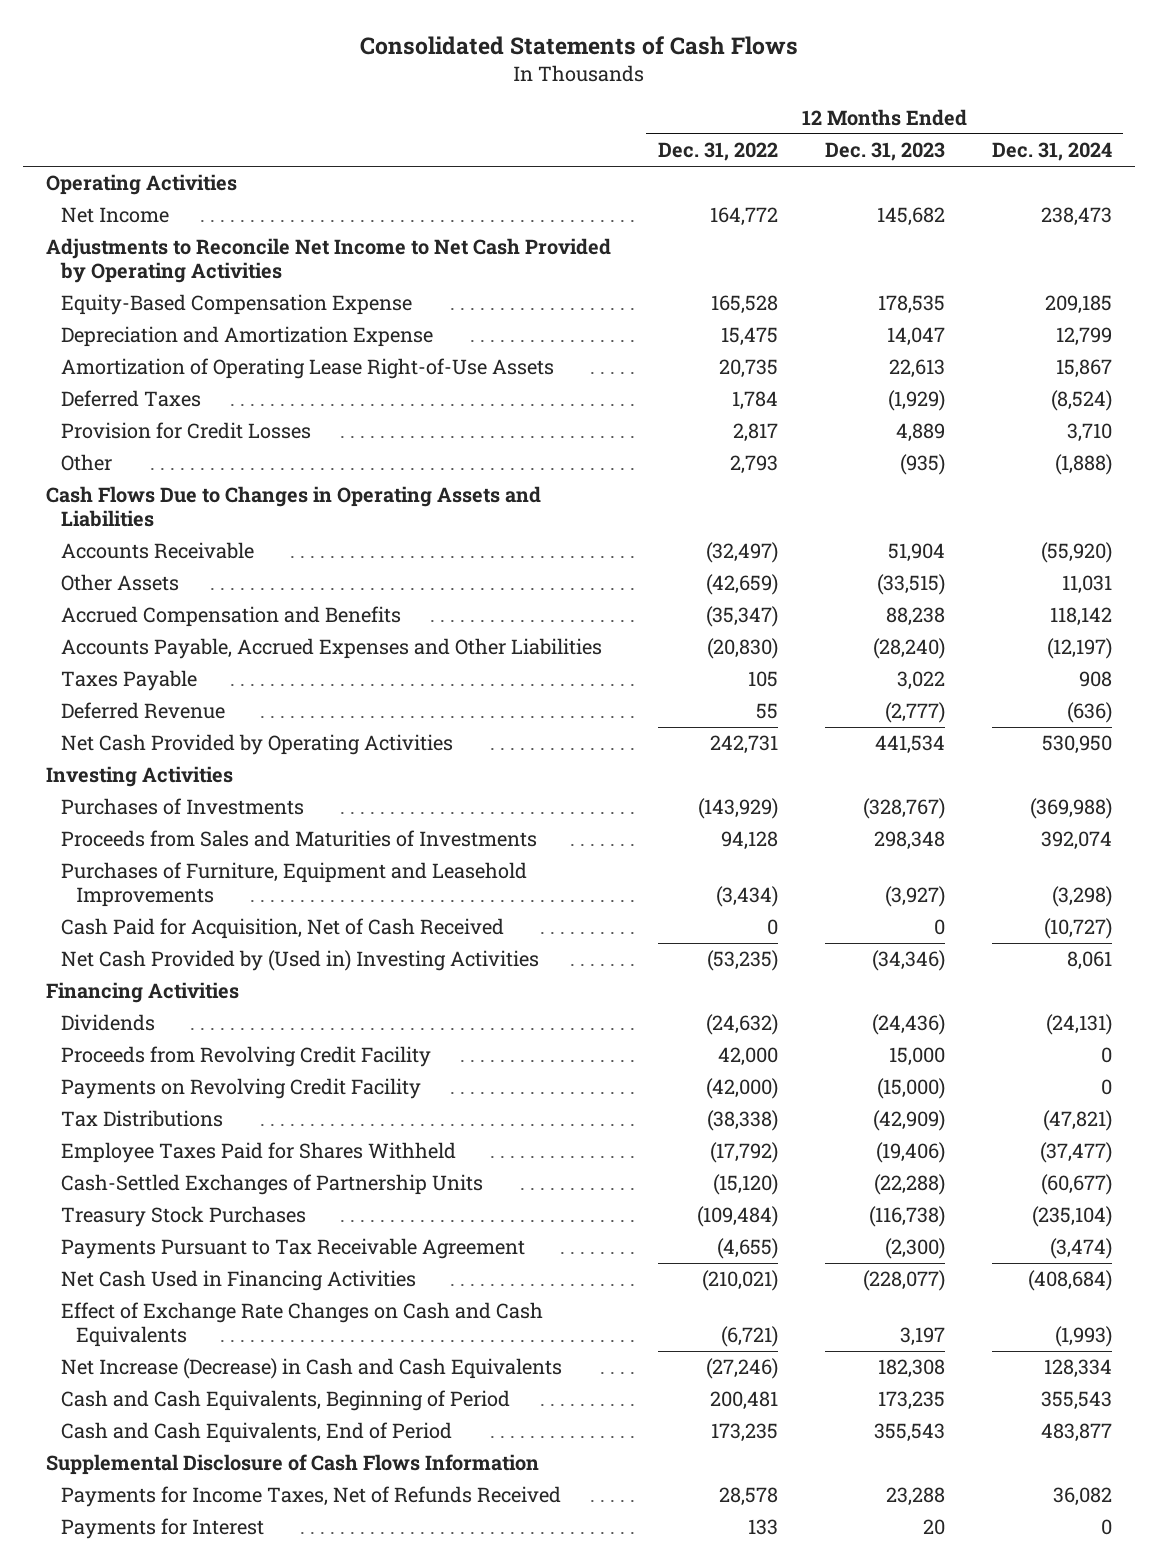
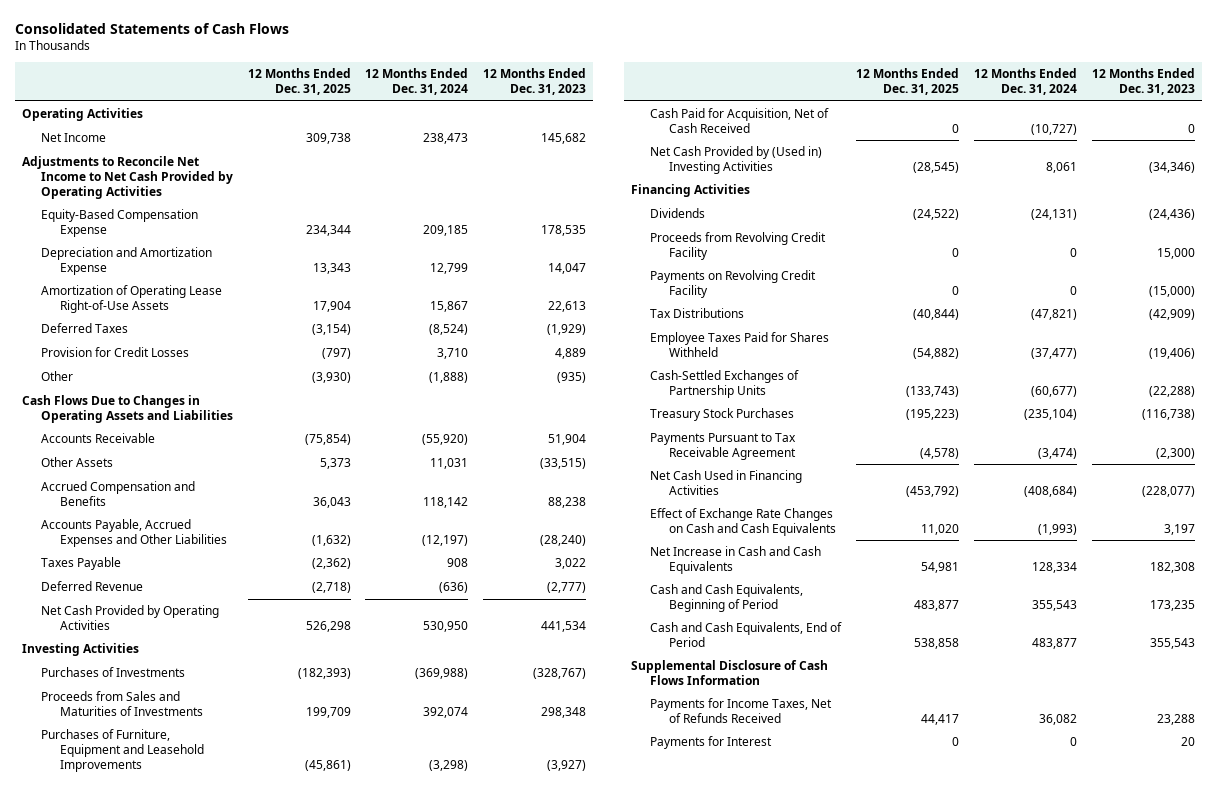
- | 12 Months Ended Dec. 31, 2022 | 12 Months Ended Dec. 31, 2023 | 12 Months Ended Dec. 31, 2024
+ | 12 Months Ended Dec. 31, 2025 | 12 Months Ended Dec. 31, 2024 | 12 Months Ended Dec. 31, 2023
- Net Increase (Decrease) in Cash and Cash Equivalents | (27,246) | 182,308 | 128,334
+ Net Increase in Cash and Cash Equivalents | 54,981 | 128,334 | 182,308

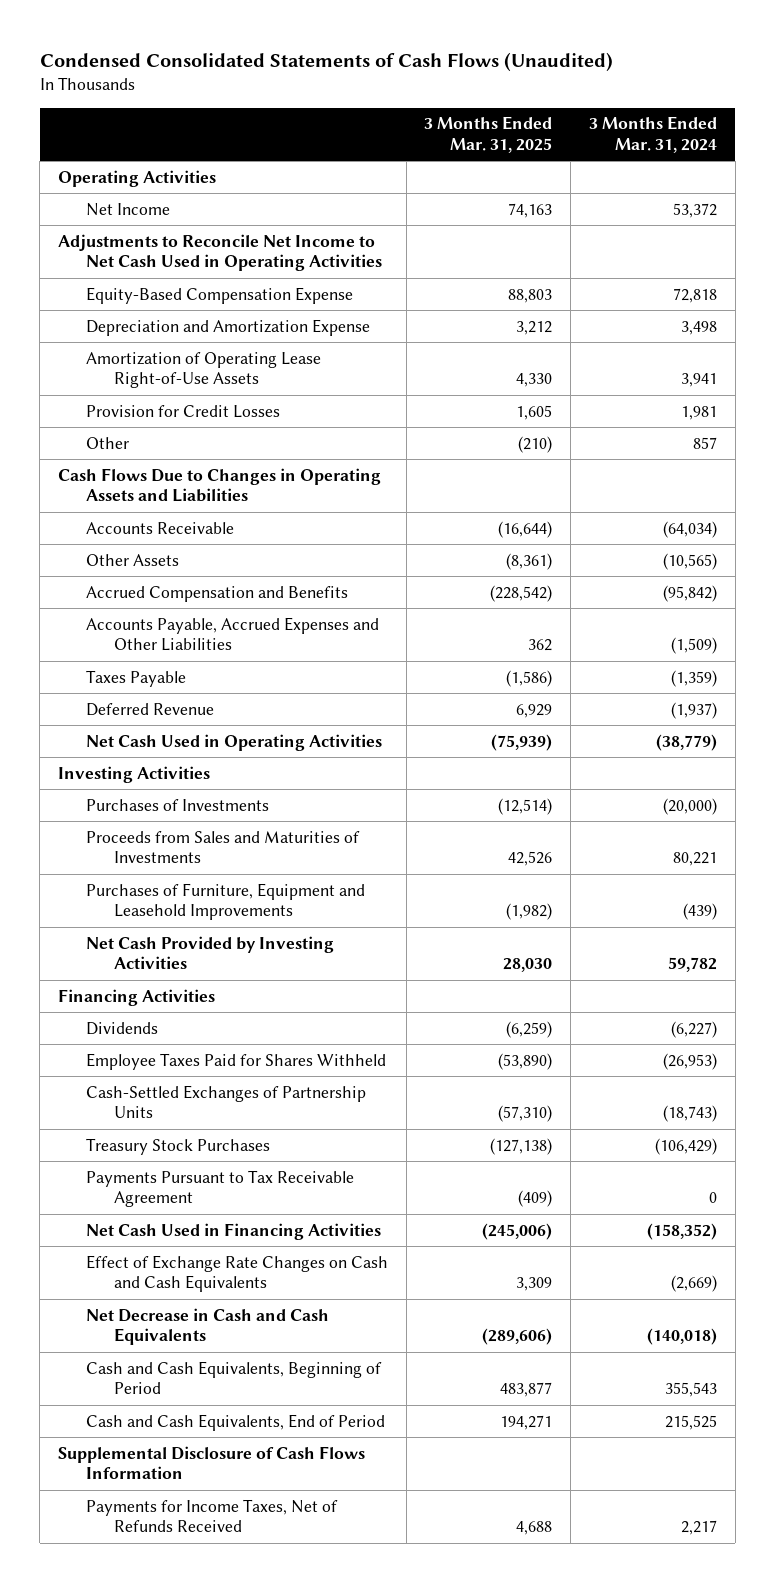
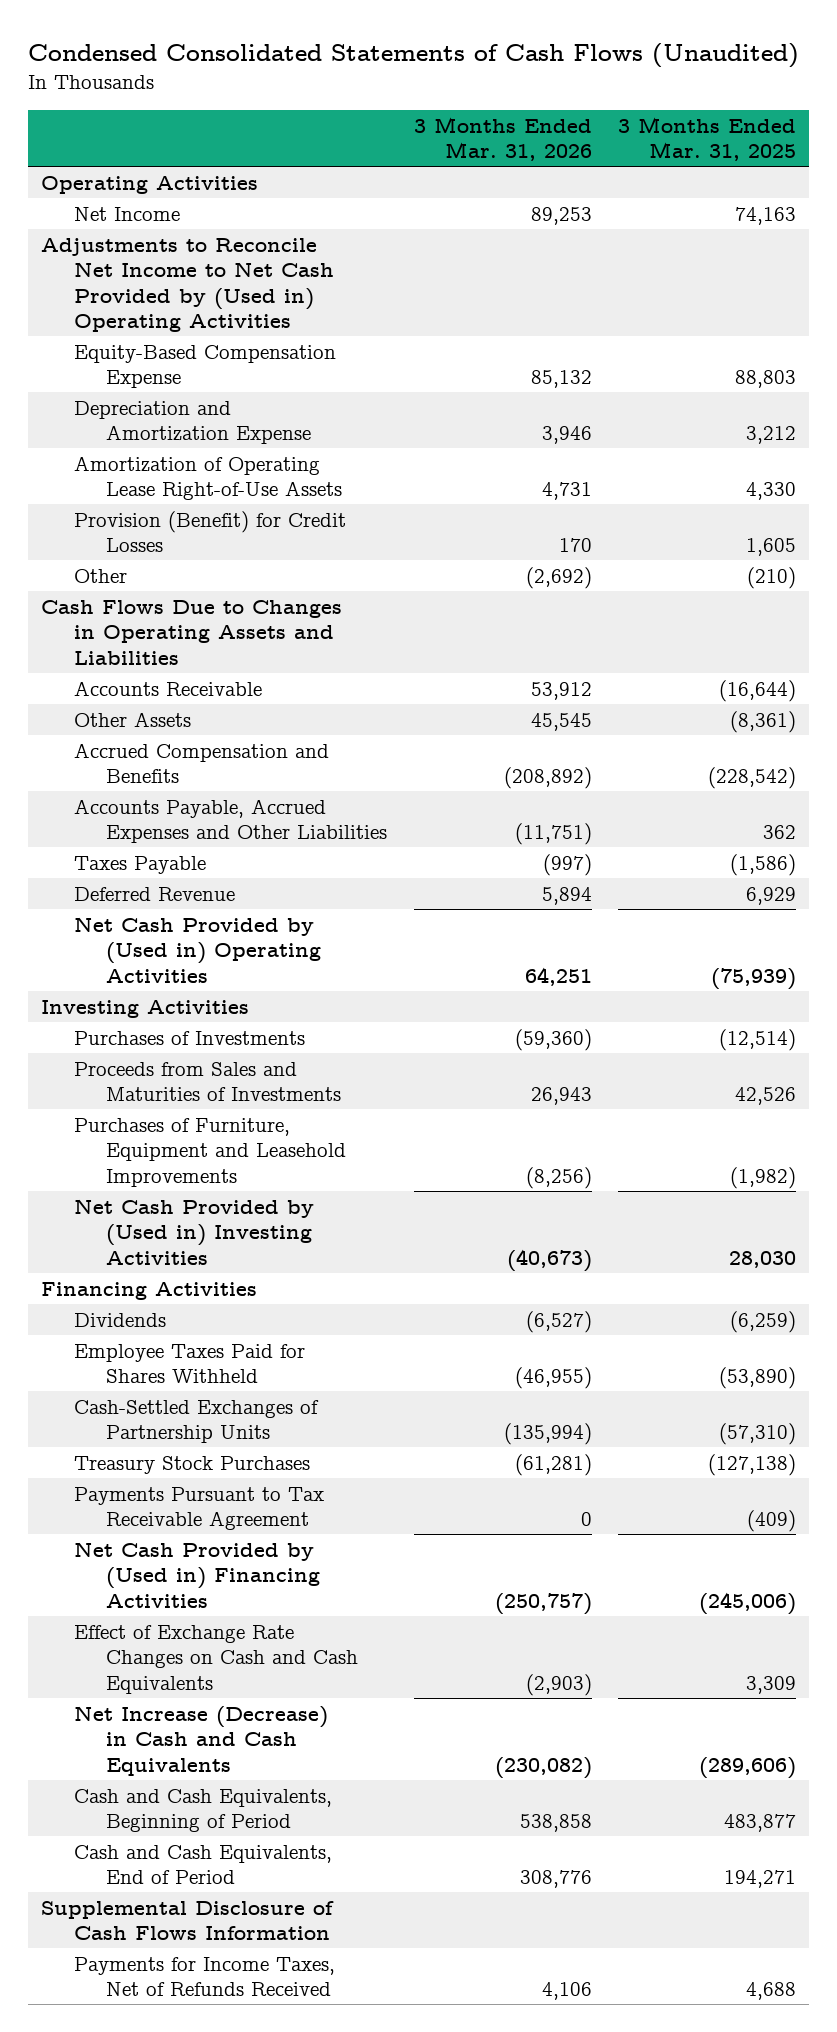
- | 3 Months Ended Mar. 31, 2025 | 3 Months Ended Mar. 31, 2024
+ | 3 Months Ended Mar. 31, 2026 | 3 Months Ended Mar. 31, 2025
- Adjustments to Reconcile Net Income to Net Cash Used in Operating Activities
+ Adjustments to Reconcile Net Income to Net Cash Provided by (Used in) Operating Activities
- Provision for Credit Losses | 1,605 | 1,981
+ Provision (Benefit) for Credit Losses | 170 | 1,605
- Net Cash Used in Operating Activities | (75,939) | (38,779)
+ Net Cash Provided by (Used in) Operating Activities | 64,251 | (75,939)
- Net Cash Provided by Investing Activities | 28,030 | 59,782
+ Net Cash Provided by (Used in) Investing Activities | (40,673) | 28,030
- Net Cash Used in Financing Activities | (245,006) | (158,352)
+ Net Cash Provided by (Used in) Financing Activities | (250,757) | (245,006)
- Net Decrease in Cash and Cash Equivalents | (289,606) | (140,018)
+ Net Increase (Decrease) in Cash and Cash Equivalents | (230,082) | (289,606)

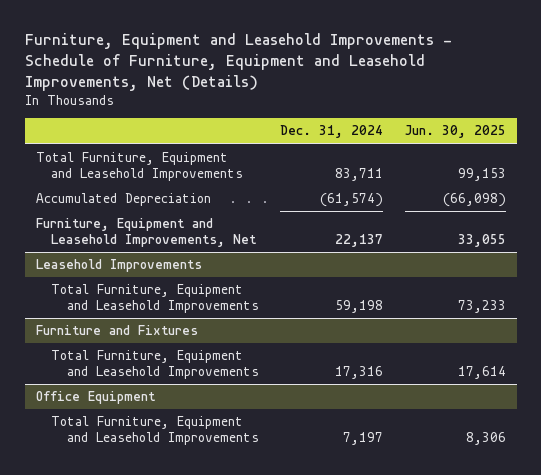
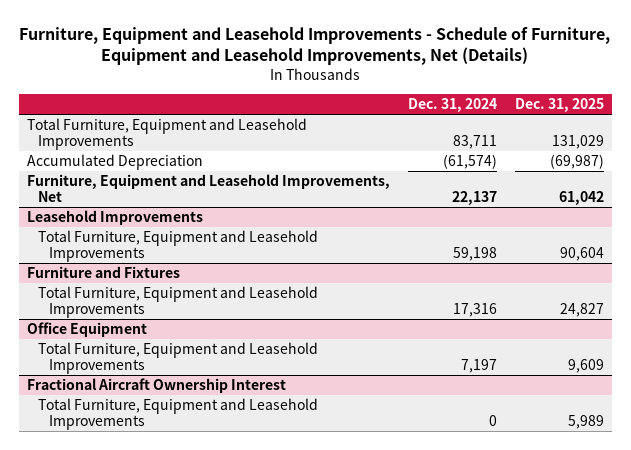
- | Dec. 31, 2024 | Jun. 30, 2025
+ | Dec. 31, 2024 | Dec. 31, 2025
+ Fractional Aircraft Ownership Interest
+ Total Furniture, Equipment and Leasehold Improvements | 0 | 5,989

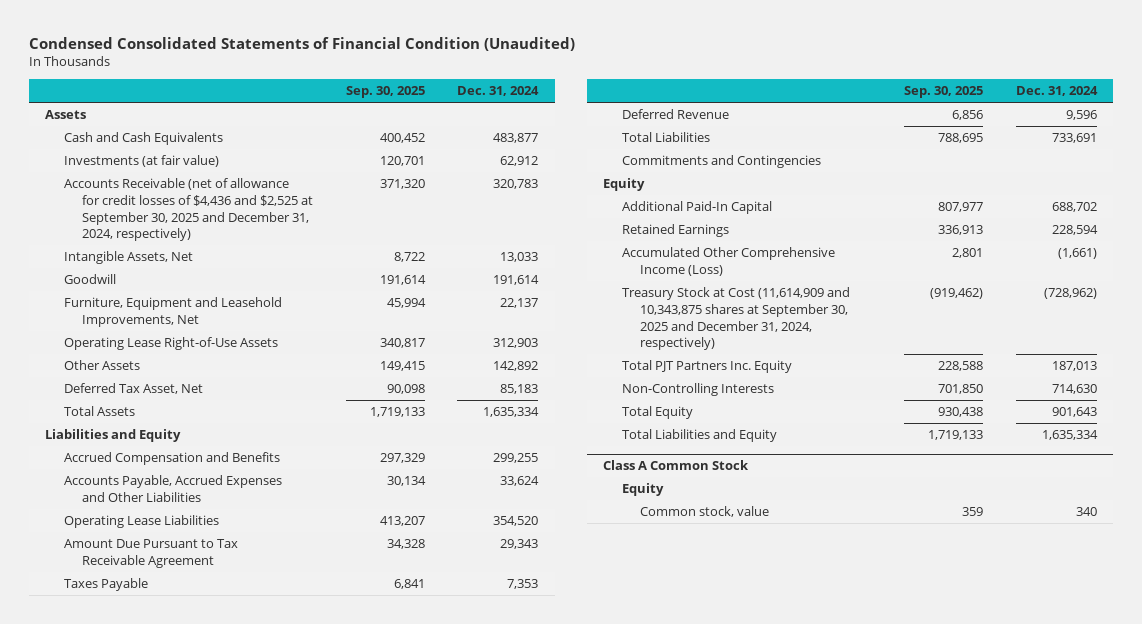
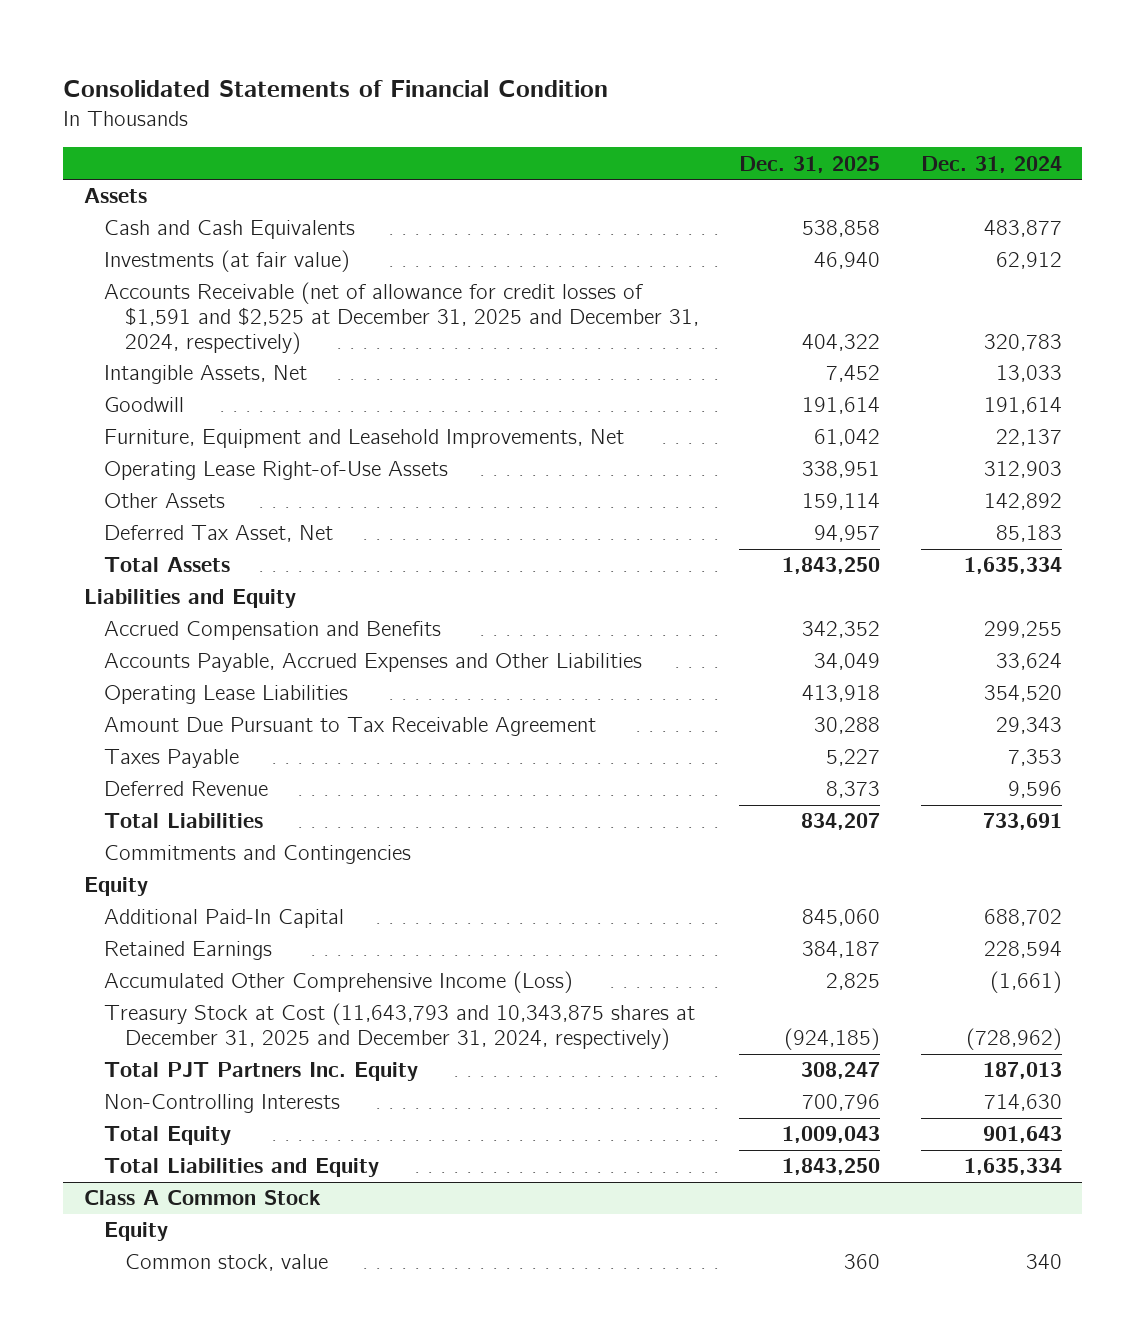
- Condensed Consolidated Statements of Financial Condition (Unaudited)
+ Consolidated Statements of Financial Condition
- | Sep. 30, 2025 | Dec. 31, 2024
+ | Dec. 31, 2025 | Dec. 31, 2024
- Accounts Receivable (net of allowance for credit losses of $4,436 and $2,525 at September 30, 2025 and December 31, 2024, respectively) | 371,320 | 320,783
+ Accounts Receivable (net of allowance for credit losses of $1,591 and $2,525 at December 31, 2025 and December 31, 2024, respectively) | 404,322 | 320,783
- Treasury Stock at Cost (11,614,909 and 10,343,875 shares at September 30, 2025 and December 31, 2024, respectively) | (919,462) | (728,962)
+ Treasury Stock at Cost (11,643,793 and 10,343,875 shares at December 31, 2025 and December 31, 2024, respectively) | (924,185) | (728,962)

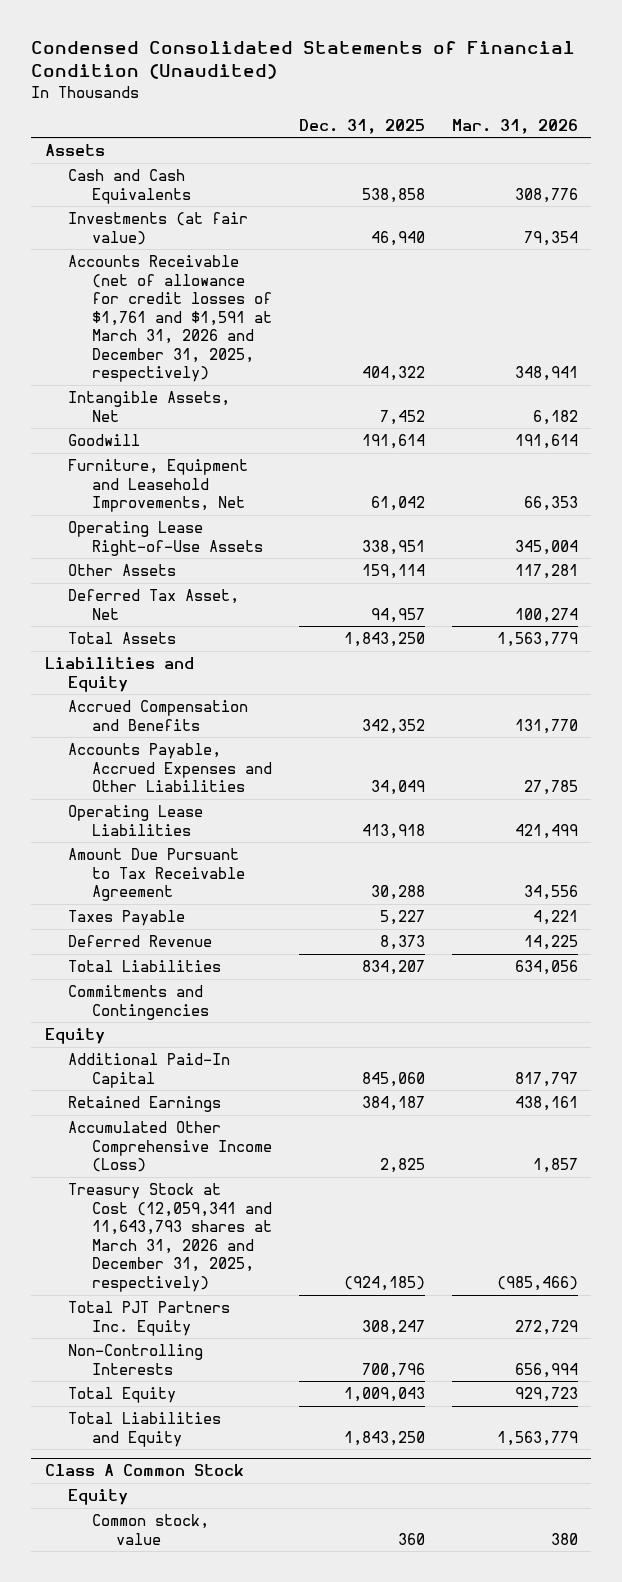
- Consolidated Statements of Financial Condition
+ Condensed Consolidated Statements of Financial Condition (Unaudited)
- | Dec. 31, 2025 | Dec. 31, 2024
+ | Dec. 31, 2025 | Mar. 31, 2026
- Accounts Receivable (net of allowance for credit losses of $1,591 and $2,525 at December 31, 2025 and December 31, 2024, respectively) | 404,322 | 320,783
+ Accounts Receivable (net of allowance for credit losses of $1,761 and $1,591 at March 31, 2026 and December 31, 2025, respectively) | 404,322 | 348,941
- Treasury Stock at Cost (11,643,793 and 10,343,875 shares at December 31, 2025 and December 31, 2024, respectively) | (924,185) | (728,962)
+ Treasury Stock at Cost (12,059,341 and 11,643,793 shares at March 31, 2026 and December 31, 2025, respectively) | (924,185) | (985,466)

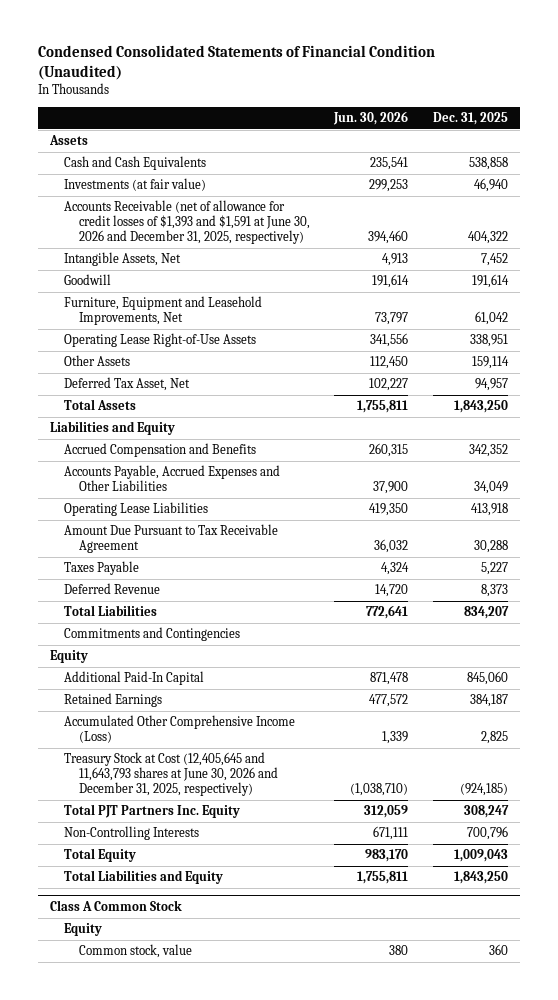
- | Dec. 31, 2025 | Mar. 31, 2026
+ | Jun. 30, 2026 | Dec. 31, 2025
- Accounts Receivable (net of allowance for credit losses of $1,761 and $1,591 at March 31, 2026 and December 31, 2025, respectively) | 404,322 | 348,941
+ Accounts Receivable (net of allowance for credit losses of $1,393 and $1,591 at June 30, 2026 and December 31, 2025, respectively) | 394,460 | 404,322
- Treasury Stock at Cost (12,059,341 and 11,643,793 shares at March 31, 2026 and December 31, 2025, respectively) | (924,185) | (985,466)
+ Treasury Stock at Cost (12,405,645 and 11,643,793 shares at June 30, 2026 and December 31, 2025, respectively) | (1,038,710) | (924,185)

